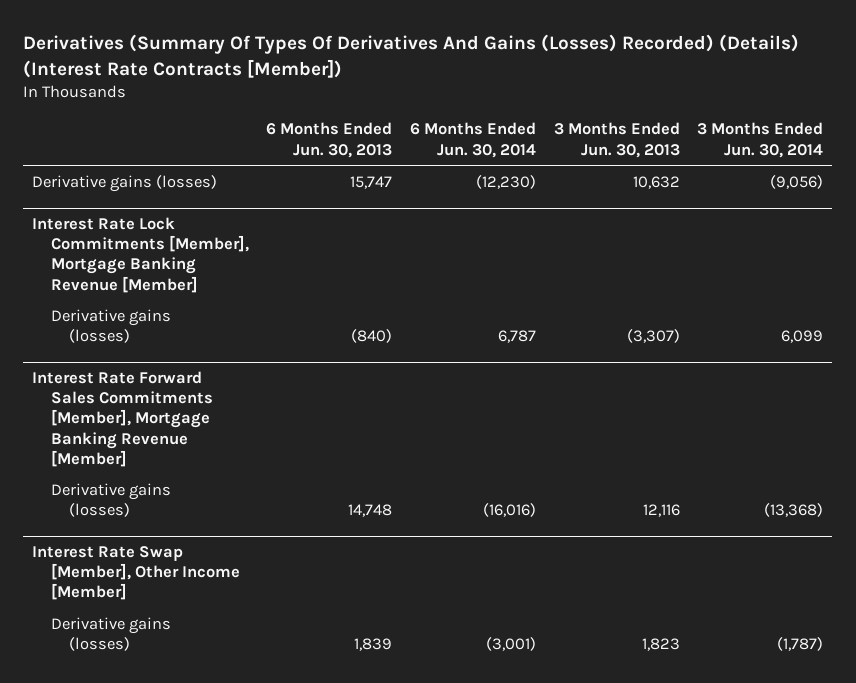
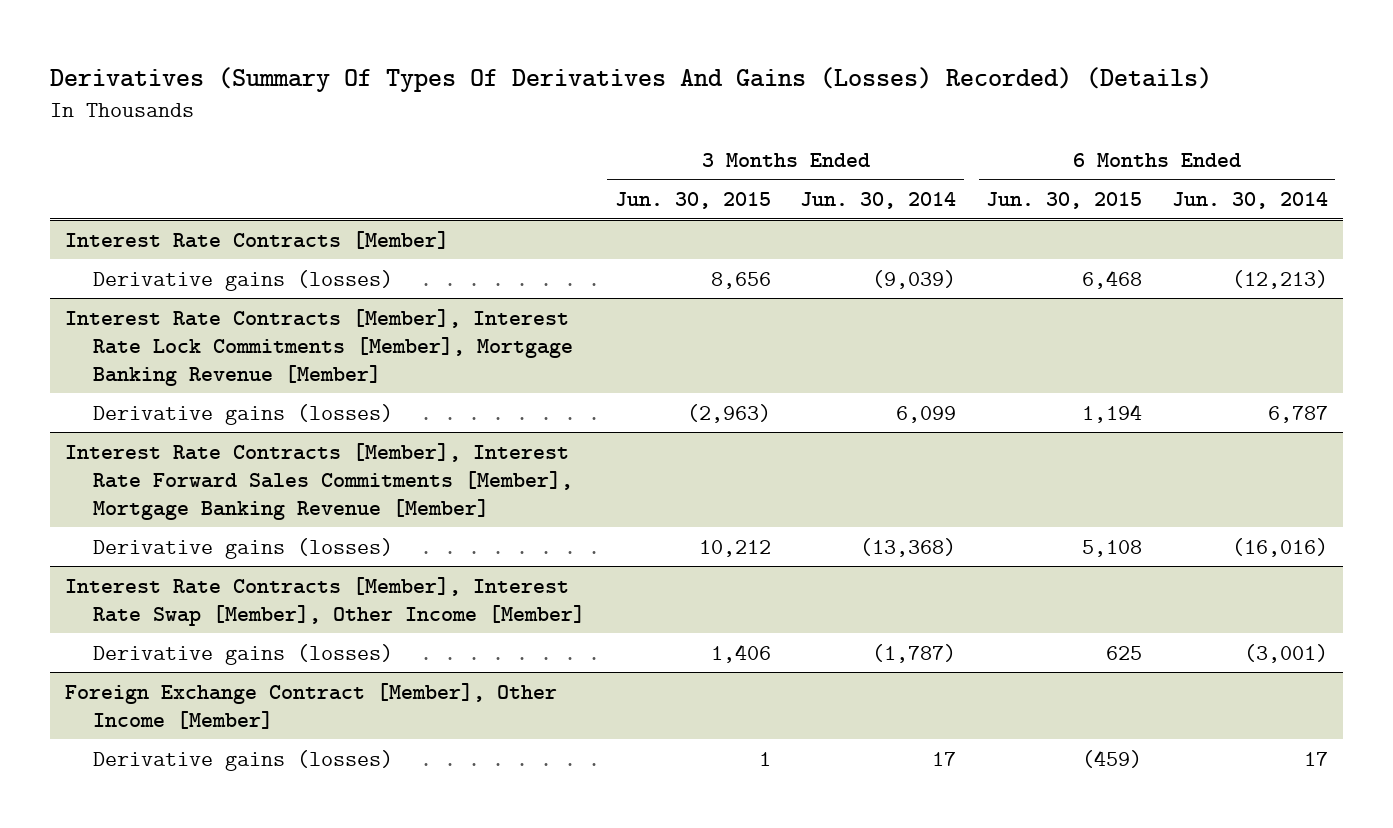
- Derivatives (Summary Of Types Of Derivatives And Gains (Losses) Recorded) (Details) (Interest Rate Contracts [Member])
+ Derivatives (Summary Of Types Of Derivatives And Gains (Losses) Recorded) (Details)
- | 6 Months Ended Jun. 30, 2013 | 6 Months Ended Jun. 30, 2014 | 3 Months Ended Jun. 30, 2013 | 3 Months Ended Jun. 30, 2014
+ | 3 Months Ended Jun. 30, 2015 | 3 Months Ended Jun. 30, 2014 | 6 Months Ended Jun. 30, 2015 | 6 Months Ended Jun. 30, 2014
- Derivative gains (losses) | 15,747 | (12,230) | 10,632 | (9,056)
- Interest Rate Lock Commitments [Member], Mortgage Banking Revenue [Member]
+ Interest Rate Contracts [Member]
+ Derivative gains (losses) | 8,656 | (9,039) | 6,468 | (12,213)
+ Interest Rate Contracts [Member], Interest Rate Lock Commitments [Member], Mortgage Banking Revenue [Member]
- Interest Rate Forward Sales Commitments [Member], Mortgage Banking Revenue [Member]
+ Interest Rate Contracts [Member], Interest Rate Forward Sales Commitments [Member], Mortgage Banking Revenue [Member]
- Interest Rate Swap [Member], Other Income [Member]
+ Interest Rate Contracts [Member], Interest Rate Swap [Member], Other Income [Member]
+ Foreign Exchange Contract [Member], Other Income [Member]
+ Derivative gains (losses) | 1 | 17 | (459) | 17

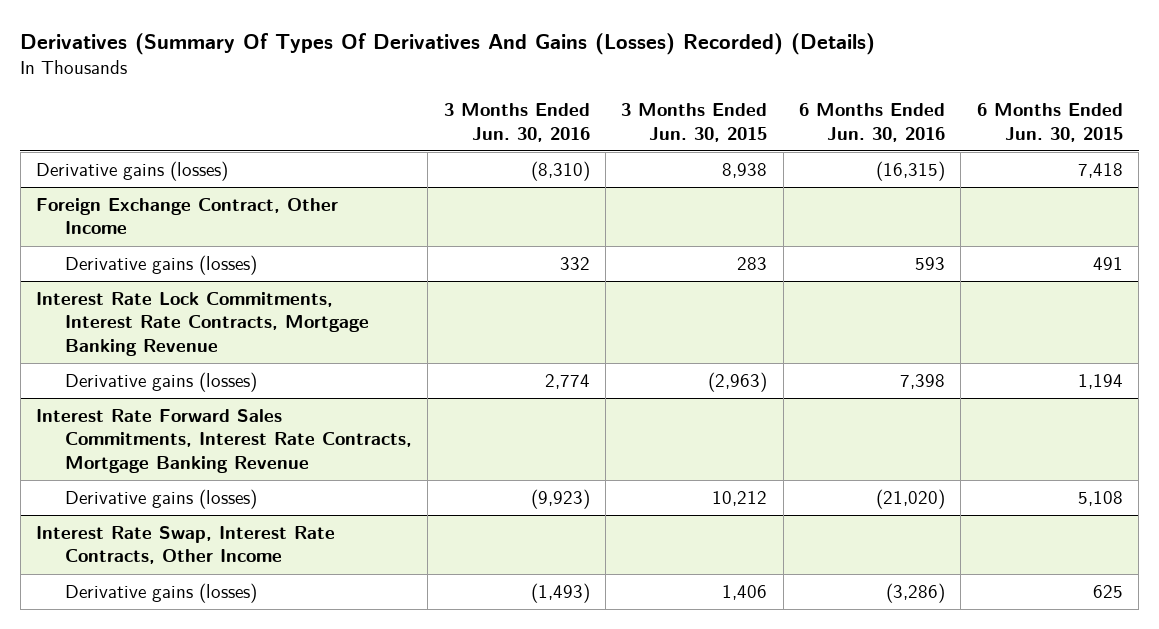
- | 3 Months Ended Jun. 30, 2015 | 3 Months Ended Jun. 30, 2014 | 6 Months Ended Jun. 30, 2015 | 6 Months Ended Jun. 30, 2014
+ | 3 Months Ended Jun. 30, 2016 | 3 Months Ended Jun. 30, 2015 | 6 Months Ended Jun. 30, 2016 | 6 Months Ended Jun. 30, 2015
- Interest Rate Contracts [Member]
- Derivative gains (losses) | 8,656 | (9,039) | 6,468 | (12,213)
- Interest Rate Contracts [Member], Interest Rate Lock Commitments [Member], Mortgage Banking Revenue [Member]
+ Derivative gains (losses) | (8,310) | 8,938 | (16,315) | 7,418
+ Foreign Exchange Contract, Other Income
+ Derivative gains (losses) | 332 | 283 | 593 | 491
+ Interest Rate Lock Commitments, Interest Rate Contracts, Mortgage Banking Revenue
- Interest Rate Contracts [Member], Interest Rate Forward Sales Commitments [Member], Mortgage Banking Revenue [Member]
+ Interest Rate Forward Sales Commitments, Interest Rate Contracts, Mortgage Banking Revenue
- Interest Rate Contracts [Member], Interest Rate Swap [Member], Other Income [Member]
+ Interest Rate Swap, Interest Rate Contracts, Other Income
- Foreign Exchange Contract [Member], Other Income [Member]
- Derivative gains (losses) | 1 | 17 | (459) | 17

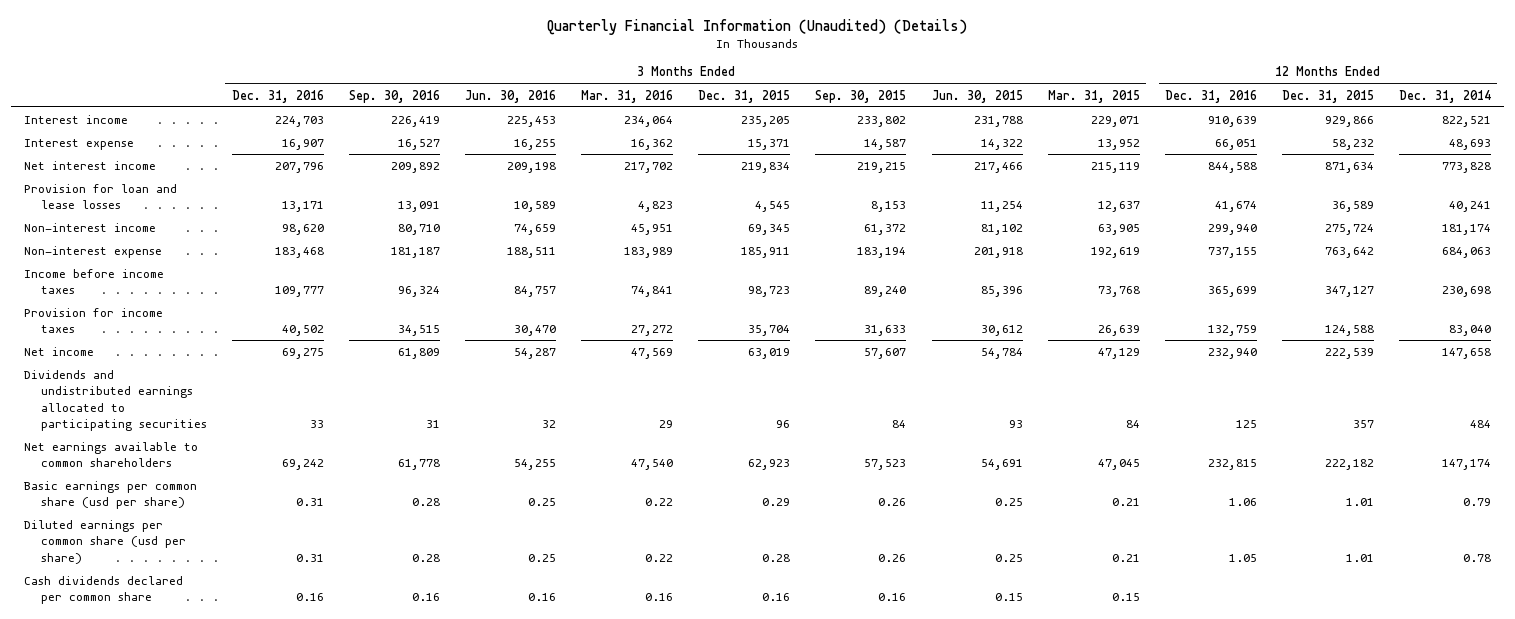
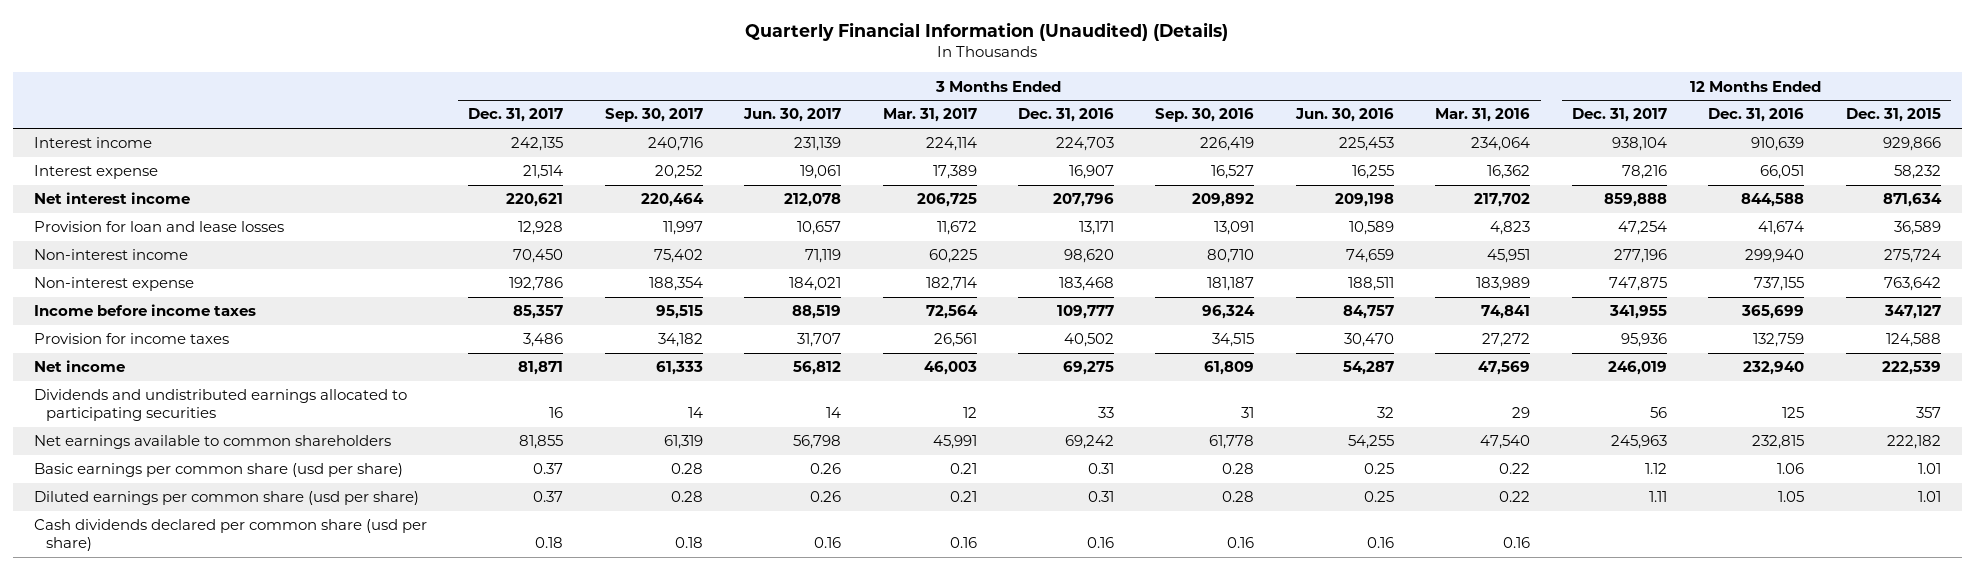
- | 3 Months Ended Dec. 31, 2016 | 3 Months Ended Sep. 30, 2016 | 3 Months Ended Jun. 30, 2016 | 3 Months Ended Mar. 31, 2016 | 3 Months Ended Dec. 31, 2015 | 3 Months Ended Sep. 30, 2015 | 3 Months Ended Jun. 30, 2015 | 3 Months Ended Mar. 31, 2015 | 12 Months Ended Dec. 31, 2016 | 12 Months Ended Dec. 31, 2015 | 12 Months Ended Dec. 31, 2014
+ | 3 Months Ended Dec. 31, 2017 | 3 Months Ended Sep. 30, 2017 | 3 Months Ended Jun. 30, 2017 | 3 Months Ended Mar. 31, 2017 | 3 Months Ended Dec. 31, 2016 | 3 Months Ended Sep. 30, 2016 | 3 Months Ended Jun. 30, 2016 | 3 Months Ended Mar. 31, 2016 | 12 Months Ended Dec. 31, 2017 | 12 Months Ended Dec. 31, 2016 | 12 Months Ended Dec. 31, 2015
- Cash dividends declared per common share | 0.16 | 0.16 | 0.16 | 0.16 | 0.16 | 0.16 | 0.15 | 0.15 | | |
+ Cash dividends declared per common share (usd per share) | 0.18 | 0.18 | 0.16 | 0.16 | 0.16 | 0.16 | 0.16 | 0.16 | | |

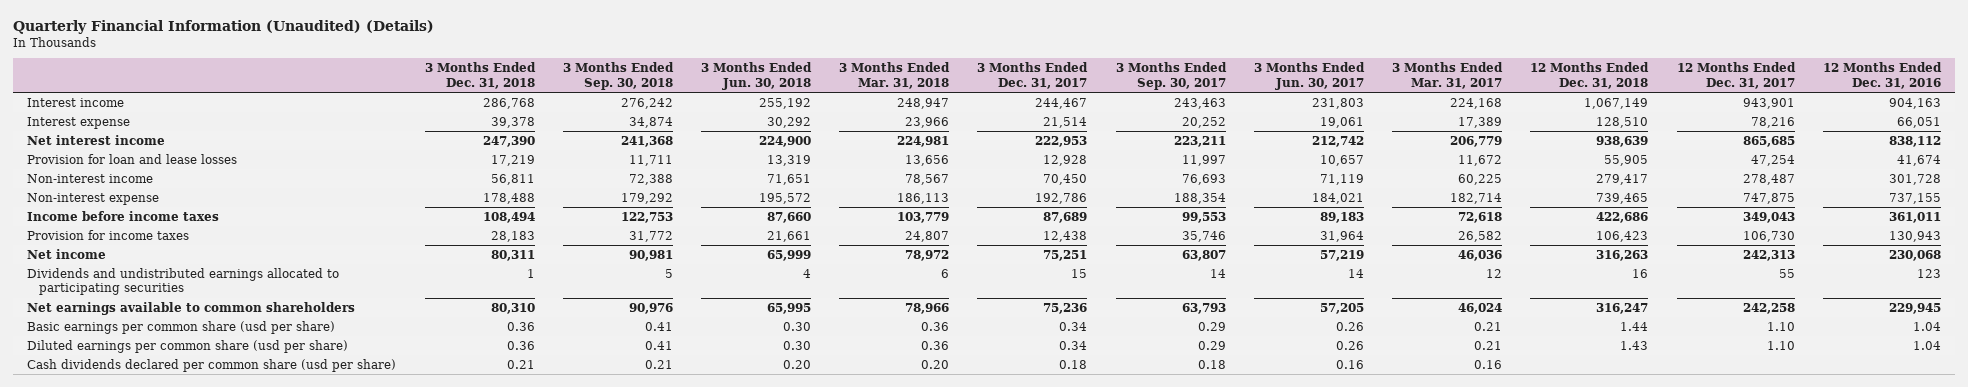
- | 3 Months Ended Dec. 31, 2017 | 3 Months Ended Sep. 30, 2017 | 3 Months Ended Jun. 30, 2017 | 3 Months Ended Mar. 31, 2017 | 3 Months Ended Dec. 31, 2016 | 3 Months Ended Sep. 30, 2016 | 3 Months Ended Jun. 30, 2016 | 3 Months Ended Mar. 31, 2016 | 12 Months Ended Dec. 31, 2017 | 12 Months Ended Dec. 31, 2016 | 12 Months Ended Dec. 31, 2015
+ | 3 Months Ended Dec. 31, 2018 | 3 Months Ended Sep. 30, 2018 | 3 Months Ended Jun. 30, 2018 | 3 Months Ended Mar. 31, 2018 | 3 Months Ended Dec. 31, 2017 | 3 Months Ended Sep. 30, 2017 | 3 Months Ended Jun. 30, 2017 | 3 Months Ended Mar. 31, 2017 | 12 Months Ended Dec. 31, 2018 | 12 Months Ended Dec. 31, 2017 | 12 Months Ended Dec. 31, 2016
- Interest income | 242,135 | 240,716 | 231,139 | 224,114 | 224,703 | 226,419 | 225,453 | 234,064 | 938,104 | 910,639 | 929,866
+ Interest income | 286,768 | 276,242 | 255,192 | 248,947 | 244,467 | 243,463 | 231,803 | 224,168 | 1,067,149 | 943,901 | 904,163
- Net interest income | 220,621 | 220,464 | 212,078 | 206,725 | 207,796 | 209,892 | 209,198 | 217,702 | 859,888 | 844,588 | 871,634
+ Net interest income | 247,390 | 241,368 | 224,900 | 224,981 | 222,953 | 223,211 | 212,742 | 206,779 | 938,639 | 865,685 | 838,112
- Non-interest income | 70,450 | 75,402 | 71,119 | 60,225 | 98,620 | 80,710 | 74,659 | 45,951 | 277,196 | 299,940 | 275,724
+ Non-interest income | 56,811 | 72,388 | 71,651 | 78,567 | 70,450 | 76,693 | 71,119 | 60,225 | 279,417 | 278,487 | 301,728
- Income before income taxes | 85,357 | 95,515 | 88,519 | 72,564 | 109,777 | 96,324 | 84,757 | 74,841 | 341,955 | 365,699 | 347,127
- Provision for income taxes | 3,486 | 34,182 | 31,707 | 26,561 | 40,502 | 34,515 | 30,470 | 27,272 | 95,936 | 132,759 | 124,588
- Net income | 81,871 | 61,333 | 56,812 | 46,003 | 69,275 | 61,809 | 54,287 | 47,569 | 246,019 | 232,940 | 222,539
- Dividends and undistributed earnings allocated to participating securities | 16 | 14 | 14 | 12 | 33 | 31 | 32 | 29 | 56 | 125 | 357
- Net earnings available to common shareholders | 81,855 | 61,319 | 56,798 | 45,991 | 69,242 | 61,778 | 54,255 | 47,540 | 245,963 | 232,815 | 222,182
- Basic earnings per common share (usd per share) | 0.37 | 0.28 | 0.26 | 0.21 | 0.31 | 0.28 | 0.25 | 0.22 | 1.12 | 1.06 | 1.01
- Diluted earnings per common share (usd per share) | 0.37 | 0.28 | 0.26 | 0.21 | 0.31 | 0.28 | 0.25 | 0.22 | 1.11 | 1.05 | 1.01
+ Income before income taxes | 108,494 | 122,753 | 87,660 | 103,779 | 87,689 | 99,553 | 89,183 | 72,618 | 422,686 | 349,043 | 361,011
+ Provision for income taxes | 28,183 | 31,772 | 21,661 | 24,807 | 12,438 | 35,746 | 31,964 | 26,582 | 106,423 | 106,730 | 130,943
+ Net income | 80,311 | 90,981 | 65,999 | 78,972 | 75,251 | 63,807 | 57,219 | 46,036 | 316,263 | 242,313 | 230,068
+ Dividends and undistributed earnings allocated to participating securities | 1 | 5 | 4 | 6 | 15 | 14 | 14 | 12 | 16 | 55 | 123
+ Net earnings available to common shareholders | 80,310 | 90,976 | 65,995 | 78,966 | 75,236 | 63,793 | 57,205 | 46,024 | 316,247 | 242,258 | 229,945
+ Basic earnings per common share (usd per share) | 0.36 | 0.41 | 0.30 | 0.36 | 0.34 | 0.29 | 0.26 | 0.21 | 1.44 | 1.10 | 1.04
+ Diluted earnings per common share (usd per share) | 0.36 | 0.41 | 0.30 | 0.36 | 0.34 | 0.29 | 0.26 | 0.21 | 1.43 | 1.10 | 1.04

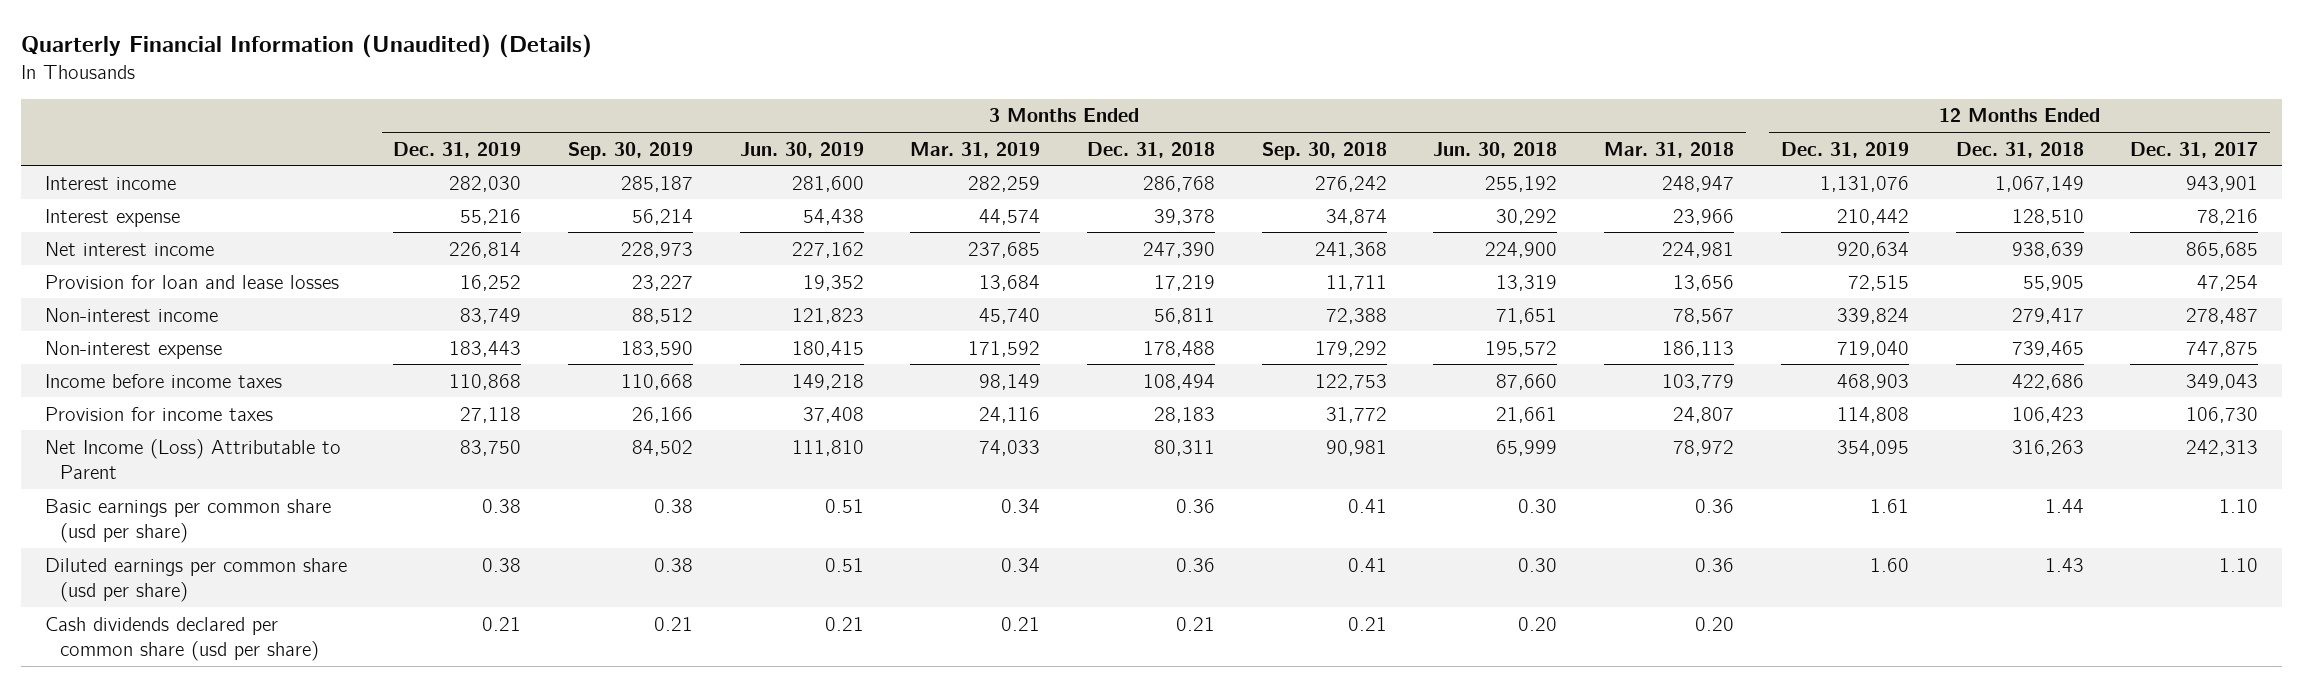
- | 3 Months Ended Dec. 31, 2018 | 3 Months Ended Sep. 30, 2018 | 3 Months Ended Jun. 30, 2018 | 3 Months Ended Mar. 31, 2018 | 3 Months Ended Dec. 31, 2017 | 3 Months Ended Sep. 30, 2017 | 3 Months Ended Jun. 30, 2017 | 3 Months Ended Mar. 31, 2017 | 12 Months Ended Dec. 31, 2018 | 12 Months Ended Dec. 31, 2017 | 12 Months Ended Dec. 31, 2016
+ | 3 Months Ended Dec. 31, 2019 | 3 Months Ended Sep. 30, 2019 | 3 Months Ended Jun. 30, 2019 | 3 Months Ended Mar. 31, 2019 | 3 Months Ended Dec. 31, 2018 | 3 Months Ended Sep. 30, 2018 | 3 Months Ended Jun. 30, 2018 | 3 Months Ended Mar. 31, 2018 | 12 Months Ended Dec. 31, 2019 | 12 Months Ended Dec. 31, 2018 | 12 Months Ended Dec. 31, 2017
- Net income | 80,311 | 90,981 | 65,999 | 78,972 | 75,251 | 63,807 | 57,219 | 46,036 | 316,263 | 242,313 | 230,068
- Dividends and undistributed earnings allocated to participating securities | 1 | 5 | 4 | 6 | 15 | 14 | 14 | 12 | 16 | 55 | 123
- Net earnings available to common shareholders | 80,310 | 90,976 | 65,995 | 78,966 | 75,236 | 63,793 | 57,205 | 46,024 | 316,247 | 242,258 | 229,945
+ Net Income (Loss) Attributable to Parent | 83,750 | 84,502 | 111,810 | 74,033 | 80,311 | 90,981 | 65,999 | 78,972 | 354,095 | 316,263 | 242,313

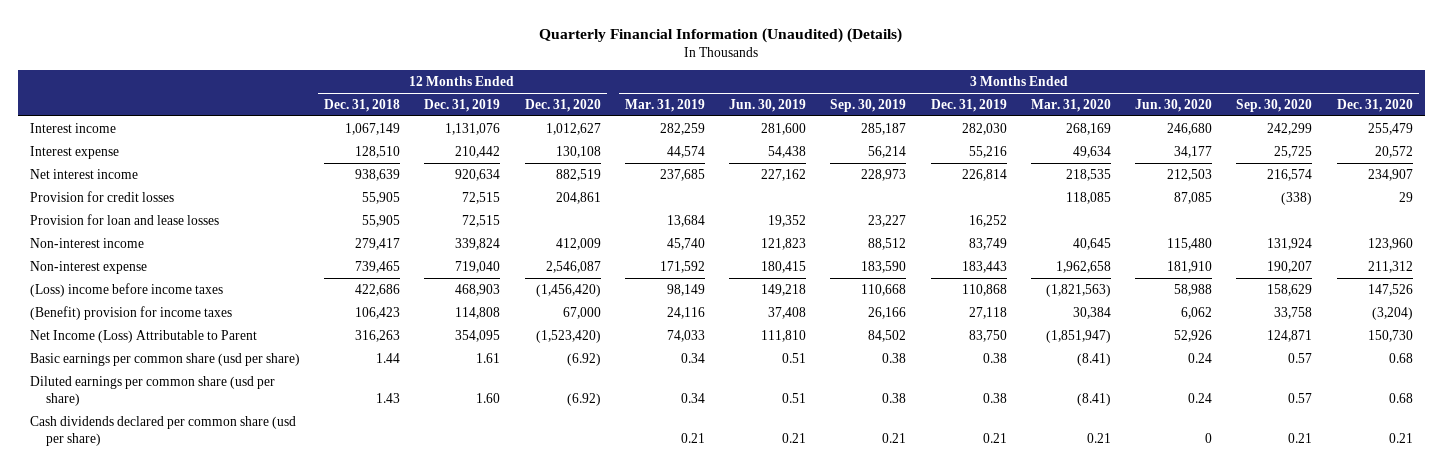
- | 3 Months Ended Dec. 31, 2019 | 3 Months Ended Sep. 30, 2019 | 3 Months Ended Jun. 30, 2019 | 3 Months Ended Mar. 31, 2019 | 3 Months Ended Dec. 31, 2018 | 3 Months Ended Sep. 30, 2018 | 3 Months Ended Jun. 30, 2018 | 3 Months Ended Mar. 31, 2018 | 12 Months Ended Dec. 31, 2019 | 12 Months Ended Dec. 31, 2018 | 12 Months Ended Dec. 31, 2017
+ | 12 Months Ended Dec. 31, 2018 | 12 Months Ended Dec. 31, 2019 | 12 Months Ended Dec. 31, 2020 | 3 Months Ended Mar. 31, 2019 | 3 Months Ended Jun. 30, 2019 | 3 Months Ended Sep. 30, 2019 | 3 Months Ended Dec. 31, 2019 | 3 Months Ended Mar. 31, 2020 | 3 Months Ended Jun. 30, 2020 | 3 Months Ended Sep. 30, 2020 | 3 Months Ended Dec. 31, 2020
+ Provision for credit losses | 55,905 | 72,515 | 204,861 | | | | | 118,085 | 87,085 | (338) | 29
- Income before income taxes | 110,868 | 110,668 | 149,218 | 98,149 | 108,494 | 122,753 | 87,660 | 103,779 | 468,903 | 422,686 | 349,043
- Provision for income taxes | 27,118 | 26,166 | 37,408 | 24,116 | 28,183 | 31,772 | 21,661 | 24,807 | 114,808 | 106,423 | 106,730
+ (Loss) income before income taxes | 422,686 | 468,903 | (1,456,420) | 98,149 | 149,218 | 110,668 | 110,868 | (1,821,563) | 58,988 | 158,629 | 147,526
+ (Benefit) provision for income taxes | 106,423 | 114,808 | 67,000 | 24,116 | 37,408 | 26,166 | 27,118 | 30,384 | 6,062 | 33,758 | (3,204)

